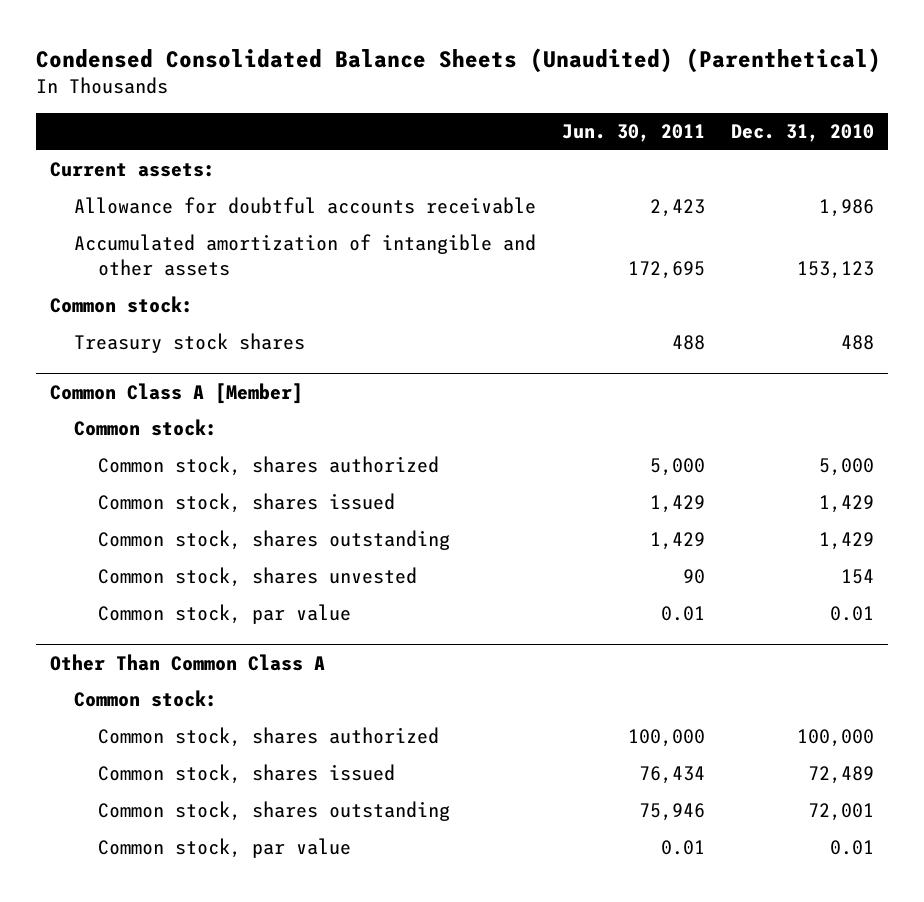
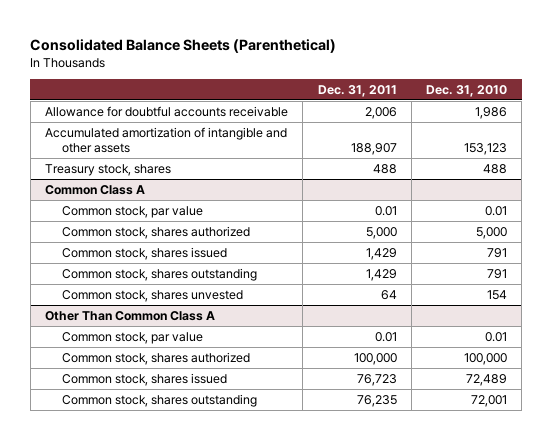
- Condensed Consolidated Balance Sheets (Unaudited) (Parenthetical)
+ Consolidated Balance Sheets (Parenthetical)
- | Jun. 30, 2011 | Dec. 31, 2010
+ | Dec. 31, 2011 | Dec. 31, 2010
- Current assets:
- Common stock:
- Treasury stock shares | 488 | 488
- Common Class A [Member]
- Common stock:
+ Treasury stock, shares | 488 | 488
+ Common Class A
+ Common stock, par value | 0.01 | 0.01
- Common stock, shares issued | 1,429 | 1,429
- Common stock, shares outstanding | 1,429 | 1,429
+ Common stock, shares issued | 1,429 | 791
+ Common stock, shares outstanding | 1,429 | 791
- Common stock, par value | 0.01 | 0.01
@ Other Than Common Class A
- Common stock:
moved up: Common stock, par value | 0.01 | 0.01

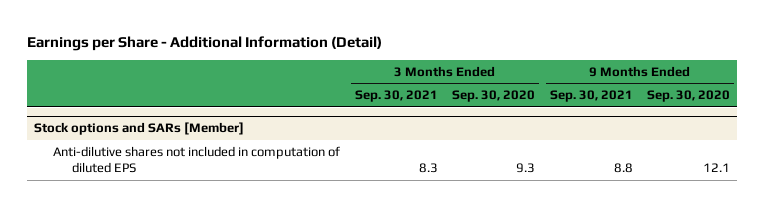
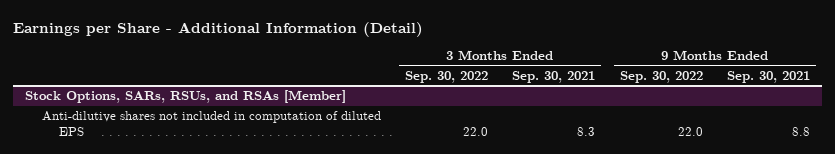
- | 3 Months Ended Sep. 30, 2021 | 3 Months Ended Sep. 30, 2020 | 9 Months Ended Sep. 30, 2021 | 9 Months Ended Sep. 30, 2020
+ | 3 Months Ended Sep. 30, 2022 | 3 Months Ended Sep. 30, 2021 | 9 Months Ended Sep. 30, 2022 | 9 Months Ended Sep. 30, 2021
- Stock options and SARs [Member]
+ Stock Options, SARs, RSUs, and RSAs [Member]

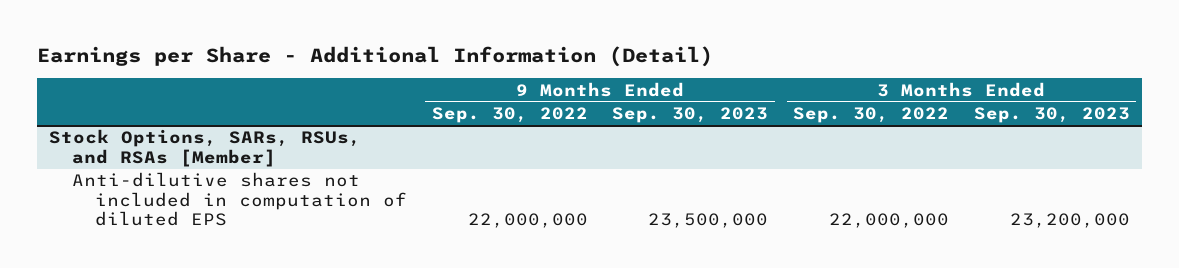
- | 3 Months Ended Sep. 30, 2022 | 3 Months Ended Sep. 30, 2021 | 9 Months Ended Sep. 30, 2022 | 9 Months Ended Sep. 30, 2021
+ | 9 Months Ended Sep. 30, 2022 | 9 Months Ended Sep. 30, 2023 | 3 Months Ended Sep. 30, 2022 | 3 Months Ended Sep. 30, 2023
@ Stock Options, SARs, RSUs, and RSAs [Member]
- Anti-dilutive shares not included in computation of diluted EPS | 22.0 | 8.3 | 22.0 | 8.8
+ Anti-dilutive shares not included in computation of diluted EPS | 22,000,000 | 23,500,000 | 22,000,000 | 23,200,000

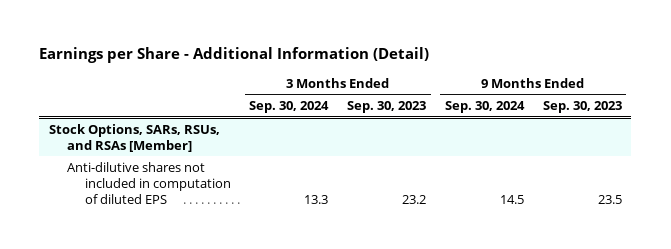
- | 9 Months Ended Sep. 30, 2022 | 9 Months Ended Sep. 30, 2023 | 3 Months Ended Sep. 30, 2022 | 3 Months Ended Sep. 30, 2023
+ | 3 Months Ended Sep. 30, 2024 | 3 Months Ended Sep. 30, 2023 | 9 Months Ended Sep. 30, 2024 | 9 Months Ended Sep. 30, 2023
@ Stock Options, SARs, RSUs, and RSAs [Member]
- Anti-dilutive shares not included in computation of diluted EPS | 22,000,000 | 23,500,000 | 22,000,000 | 23,200,000
+ Anti-dilutive shares not included in computation of diluted EPS | 13.3 | 23.2 | 14.5 | 23.5

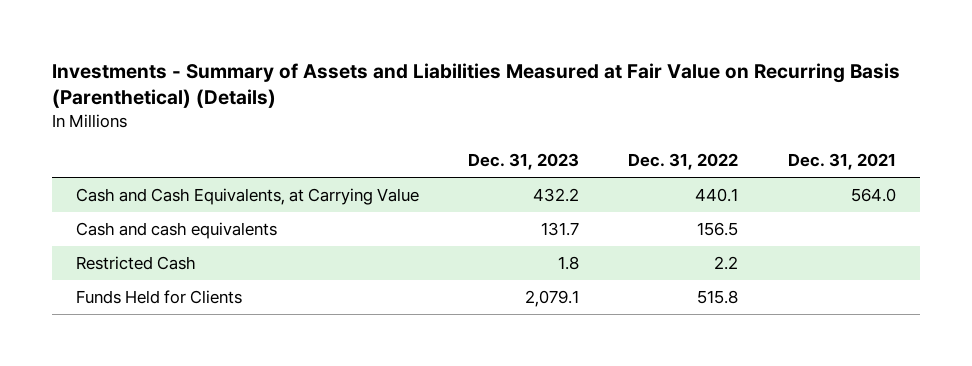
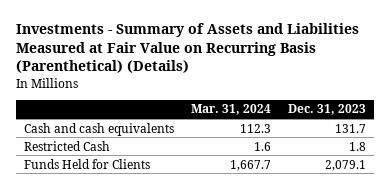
- | Dec. 31, 2023 | Dec. 31, 2022 | Dec. 31, 2021
+ | Mar. 31, 2024 | Dec. 31, 2023
- Cash and Cash Equivalents, at Carrying Value | 432.2 | 440.1 | 564.0

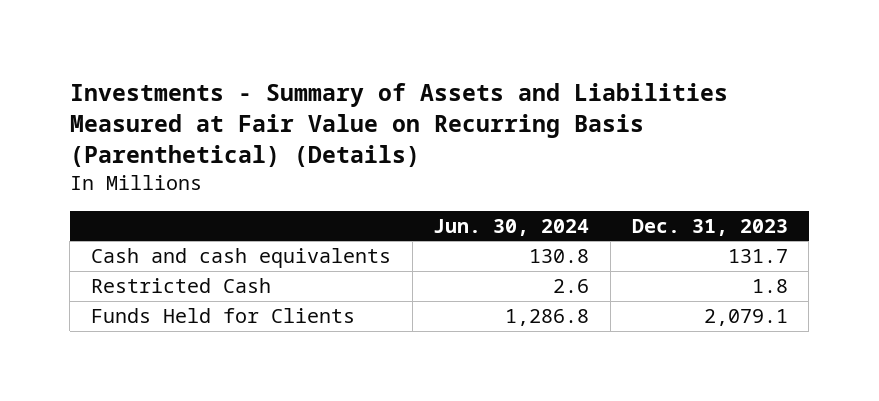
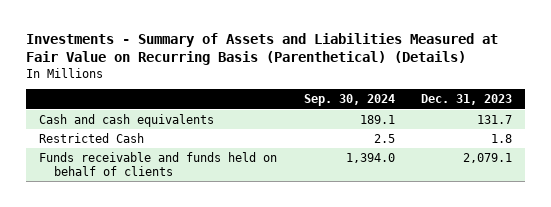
- | Jun. 30, 2024 | Dec. 31, 2023
+ | Sep. 30, 2024 | Dec. 31, 2023
- Funds Held for Clients | 1,286.8 | 2,079.1
+ Funds receivable and funds held on behalf of clients | 1,394.0 | 2,079.1

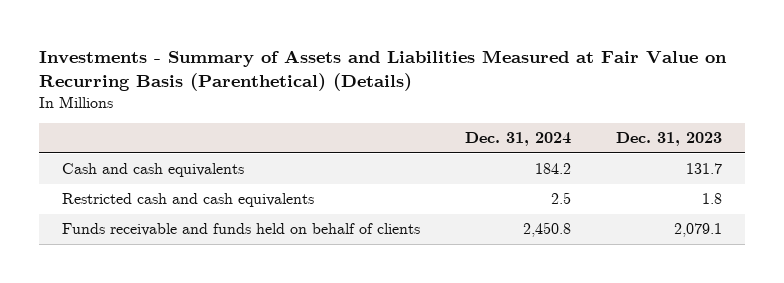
- | Sep. 30, 2024 | Dec. 31, 2023
+ | Dec. 31, 2024 | Dec. 31, 2023
- Restricted Cash | 2.5 | 1.8
+ Restricted cash and cash equivalents | 2.5 | 1.8

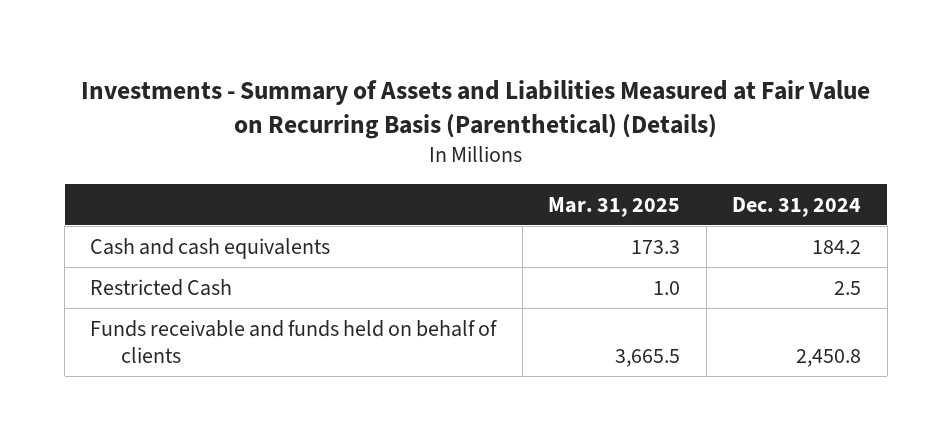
- | Dec. 31, 2024 | Dec. 31, 2023
+ | Mar. 31, 2025 | Dec. 31, 2024
- Restricted cash and cash equivalents | 2.5 | 1.8
+ Restricted Cash | 1.0 | 2.5

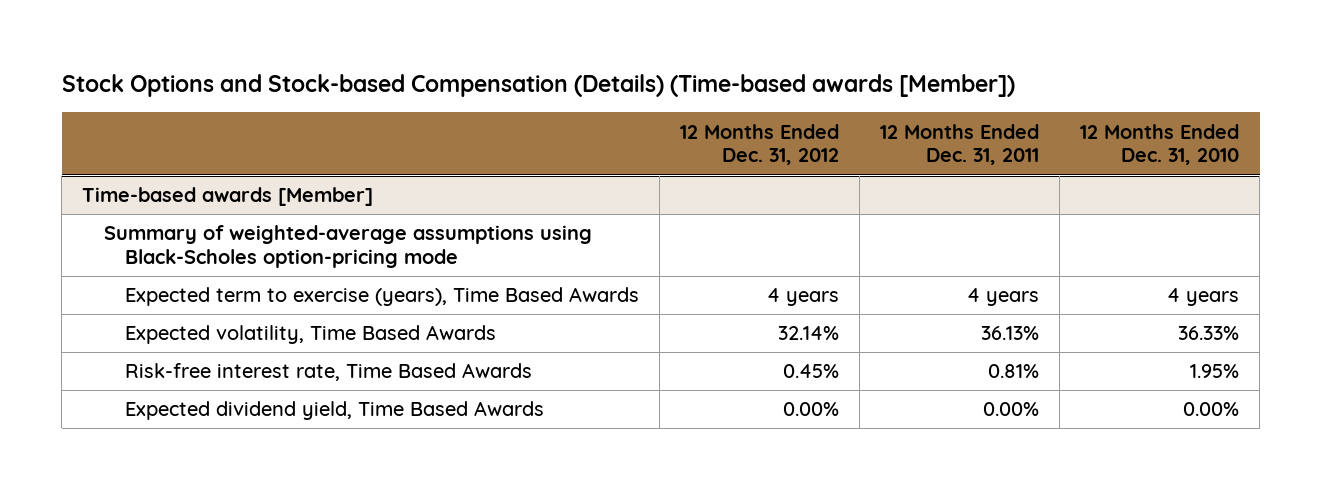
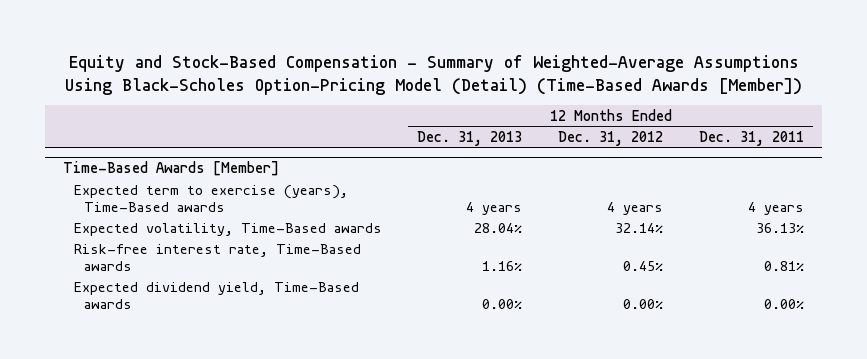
- Stock Options and Stock-based Compensation (Details) (Time-based awards [Member])
+ Equity and Stock-Based Compensation - Summary of Weighted-Average Assumptions Using Black-Scholes Option-Pricing Model (Detail) (Time-Based Awards [Member])
- | 12 Months Ended Dec. 31, 2012 | 12 Months Ended Dec. 31, 2011 | 12 Months Ended Dec. 31, 2010
+ | 12 Months Ended Dec. 31, 2013 | 12 Months Ended Dec. 31, 2012 | 12 Months Ended Dec. 31, 2011
- Time-based awards [Member]
- Summary of weighted-average assumptions using Black-Scholes option-pricing mode
- Expected term to exercise (years), Time Based Awards | 4 years | 4 years | 4 years
- Expected volatility, Time Based Awards | 32.14% | 36.13% | 36.33%
- Risk-free interest rate, Time Based Awards | 0.45% | 0.81% | 1.95%
- Expected dividend yield, Time Based Awards | 0.00% | 0.00% | 0.00%
+ Time-Based Awards [Member]
+ Expected term to exercise (years), Time-Based awards | 4 years | 4 years | 4 years
+ Expected volatility, Time-Based awards | 28.04% | 32.14% | 36.13%
+ Risk-free interest rate, Time-Based awards | 1.16% | 0.45% | 0.81%
+ Expected dividend yield, Time-Based awards | 0.00% | 0.00% | 0.00%

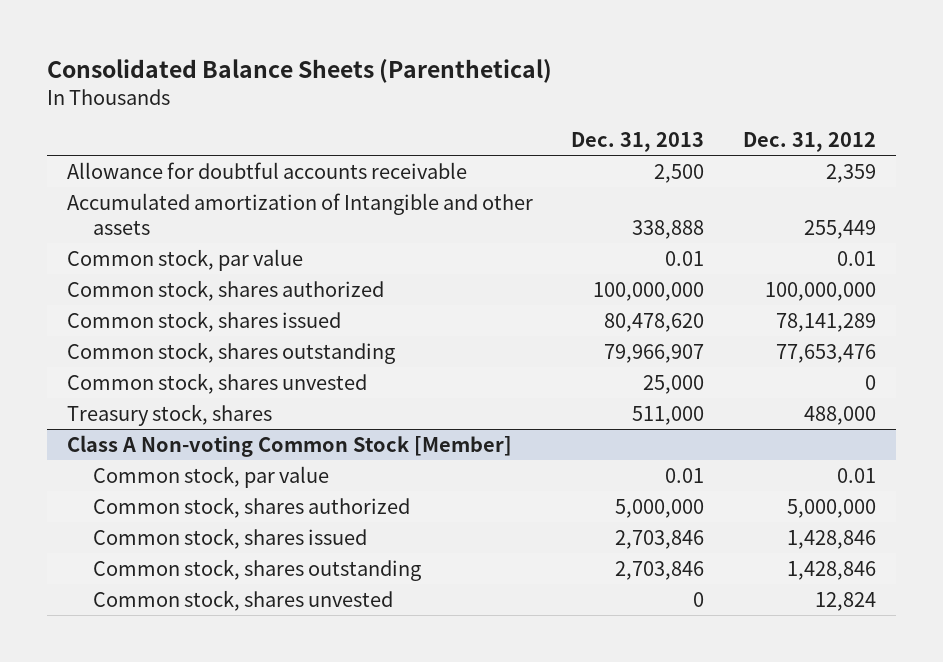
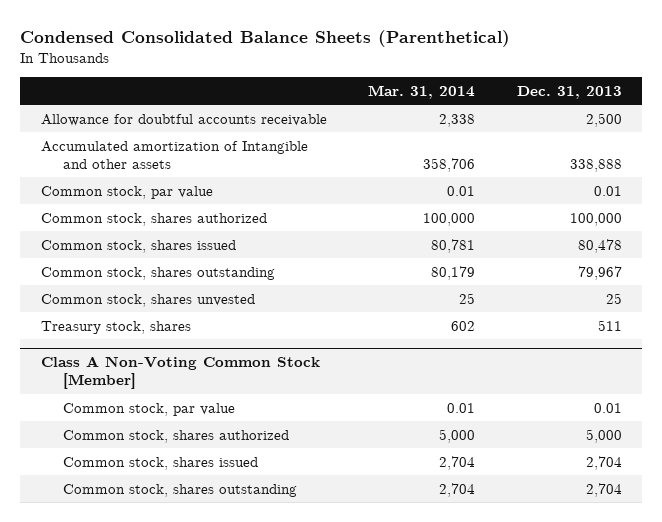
- Consolidated Balance Sheets (Parenthetical)
+ Condensed Consolidated Balance Sheets (Parenthetical)
- | Dec. 31, 2013 | Dec. 31, 2012
+ | Mar. 31, 2014 | Dec. 31, 2013
- Common stock, shares authorized | 100,000,000 | 100,000,000
- Common stock, shares issued | 80,478,620 | 78,141,289
- Common stock, shares outstanding | 79,966,907 | 77,653,476
- Common stock, shares unvested | 25,000 | 0
- Treasury stock, shares | 511,000 | 488,000
- Class A Non-voting Common Stock [Member]
+ Common stock, shares authorized | 100,000 | 100,000
+ Common stock, shares issued | 80,781 | 80,478
+ Common stock, shares outstanding | 80,179 | 79,967
+ Common stock, shares unvested | 25 | 25
+ Treasury stock, shares | 602 | 511
+ Class A Non-Voting Common Stock [Member]
- Common stock, shares authorized | 5,000,000 | 5,000,000
- Common stock, shares issued | 2,703,846 | 1,428,846
- Common stock, shares outstanding | 2,703,846 | 1,428,846
- Common stock, shares unvested | 0 | 12,824
+ Common stock, shares authorized | 5,000 | 5,000
+ Common stock, shares issued | 2,704 | 2,704
+ Common stock, shares outstanding | 2,704 | 2,704

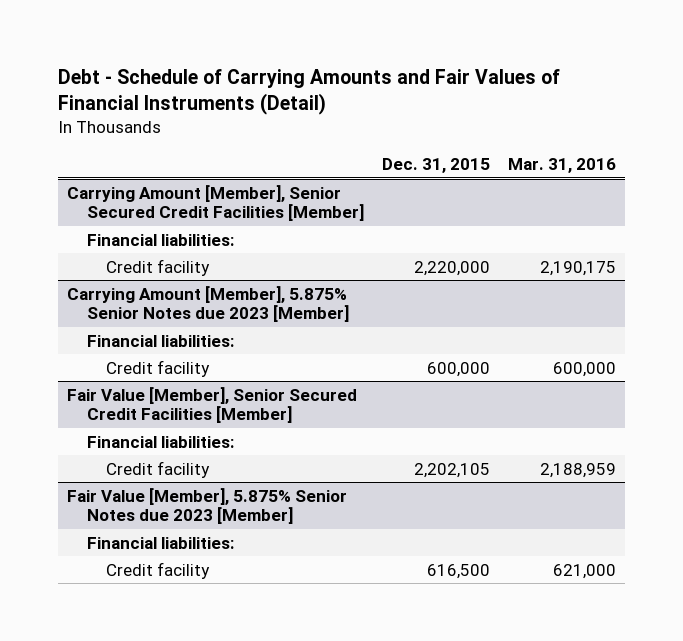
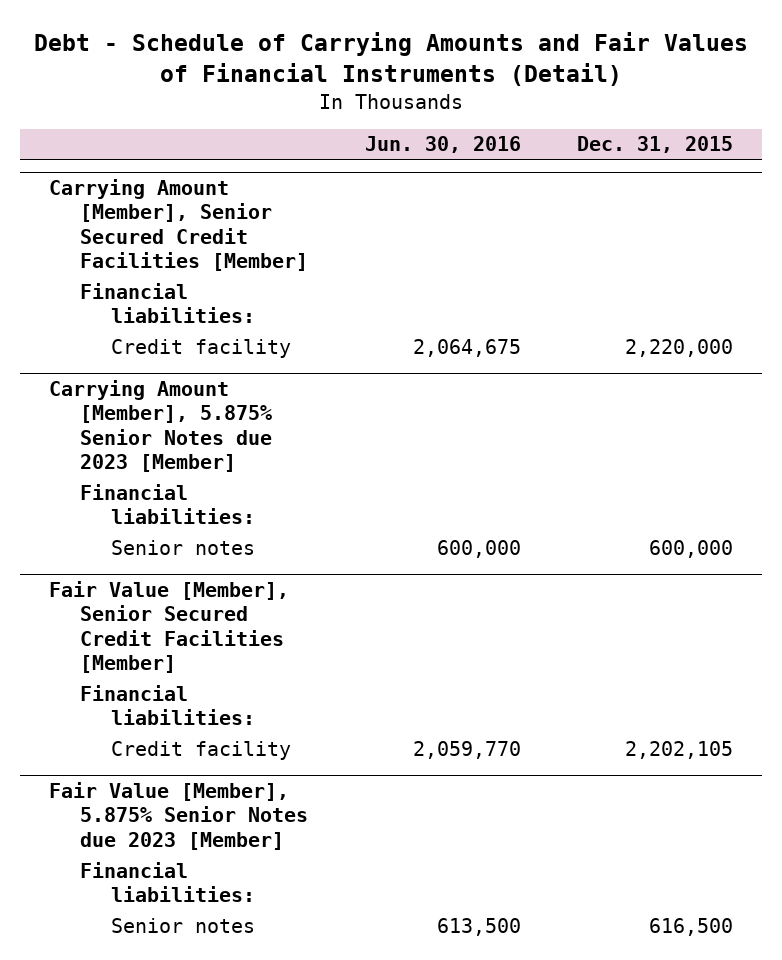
- | Dec. 31, 2015 | Mar. 31, 2016
+ | Jun. 30, 2016 | Dec. 31, 2015
@ Carrying Amount [Member], 5.875% Senior Notes due 2023 [Member]
- Credit facility | 600,000 | 600,000
+ Senior notes | 600,000 | 600,000
@ Fair Value [Member], 5.875% Senior Notes due 2023 [Member]
- Credit facility | 616,500 | 621,000
+ Senior notes | 613,500 | 616,500

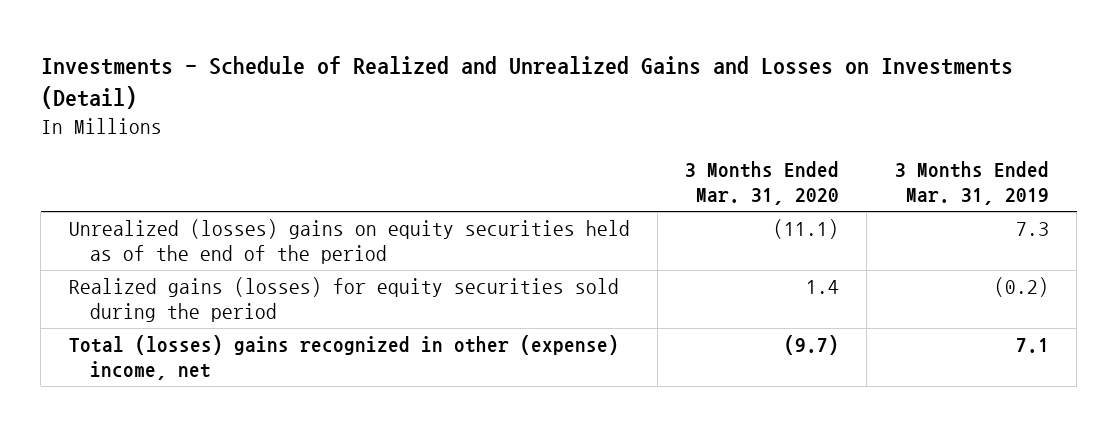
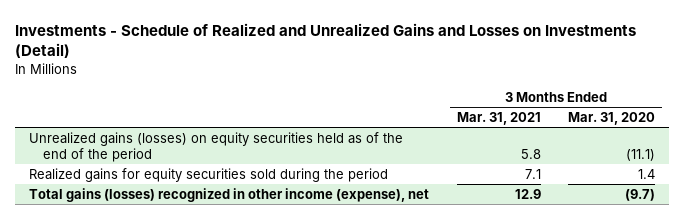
- | 3 Months Ended Mar. 31, 2020 | 3 Months Ended Mar. 31, 2019
+ | 3 Months Ended Mar. 31, 2021 | 3 Months Ended Mar. 31, 2020
- Unrealized (losses) gains on equity securities held as of the end of the period | (11.1) | 7.3
- Realized gains (losses) for equity securities sold during the period | 1.4 | (0.2)
- Total (losses) gains recognized in other (expense) income, net | (9.7) | 7.1
+ Unrealized gains (losses) on equity securities held as of the end of the period | 5.8 | (11.1)
+ Realized gains for equity securities sold during the period | 7.1 | 1.4
+ Total gains (losses) recognized in other income (expense), net | 12.9 | (9.7)

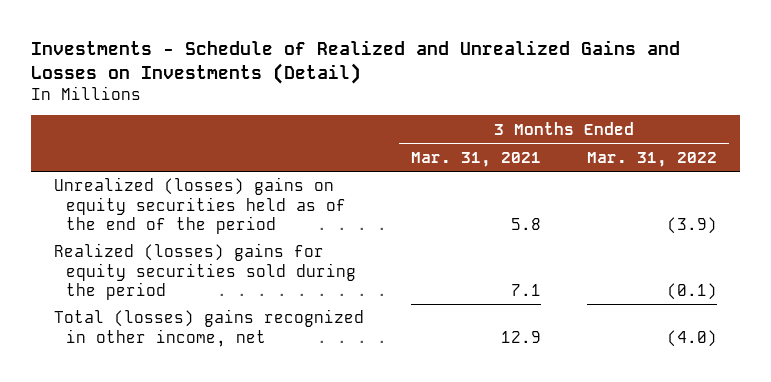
- | 3 Months Ended Mar. 31, 2021 | 3 Months Ended Mar. 31, 2020
+ | 3 Months Ended Mar. 31, 2021 | 3 Months Ended Mar. 31, 2022
- Unrealized gains (losses) on equity securities held as of the end of the period | 5.8 | (11.1)
- Realized gains for equity securities sold during the period | 7.1 | 1.4
- Total gains (losses) recognized in other income (expense), net | 12.9 | (9.7)
+ Unrealized (losses) gains on equity securities held as of the end of the period | 5.8 | (3.9)
+ Realized (losses) gains for equity securities sold during the period | 7.1 | (0.1)
+ Total (losses) gains recognized in other income, net | 12.9 | (4.0)

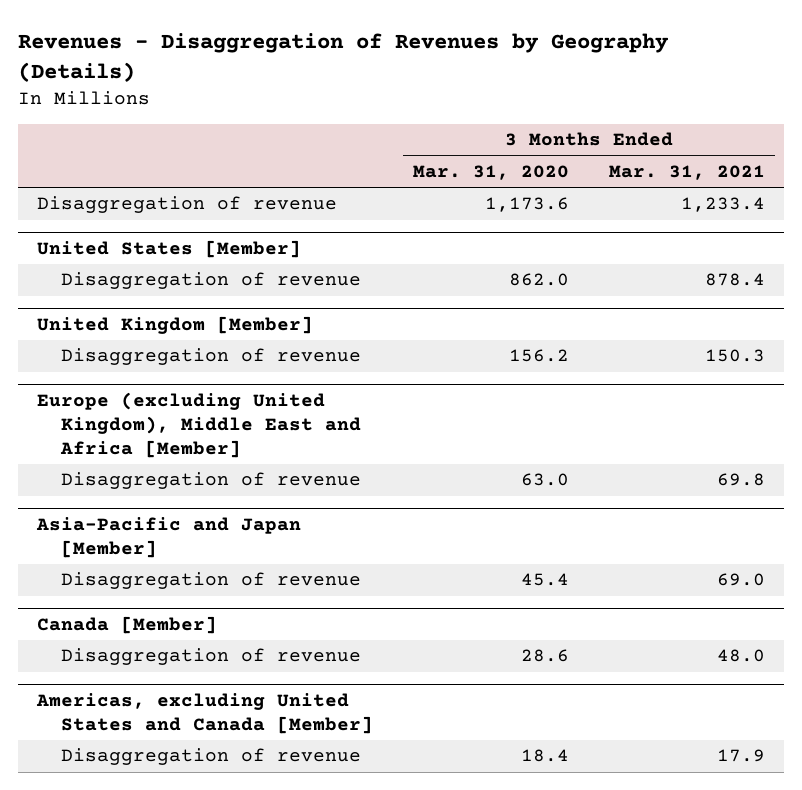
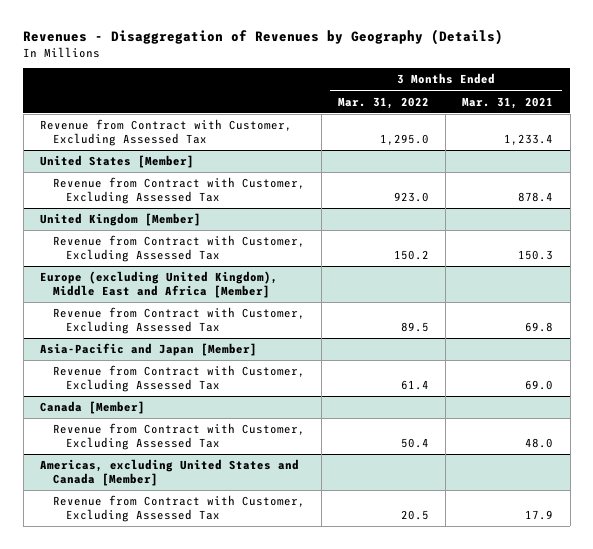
- | 3 Months Ended Mar. 31, 2020 | 3 Months Ended Mar. 31, 2021
+ | 3 Months Ended Mar. 31, 2022 | 3 Months Ended Mar. 31, 2021
- Disaggregation of revenue | 1,173.6 | 1,233.4
+ Revenue from Contract with Customer, Excluding Assessed Tax | 1,295.0 | 1,233.4
@ United States [Member]
- Disaggregation of revenue | 862.0 | 878.4
+ Revenue from Contract with Customer, Excluding Assessed Tax | 923.0 | 878.4
@ United Kingdom [Member]
- Disaggregation of revenue | 156.2 | 150.3
+ Revenue from Contract with Customer, Excluding Assessed Tax | 150.2 | 150.3
@ Europe (excluding United Kingdom), Middle East and Africa [Member]
- Disaggregation of revenue | 63.0 | 69.8
+ Revenue from Contract with Customer, Excluding Assessed Tax | 89.5 | 69.8
@ Asia-Pacific and Japan [Member]
- Disaggregation of revenue | 45.4 | 69.0
+ Revenue from Contract with Customer, Excluding Assessed Tax | 61.4 | 69.0
@ Canada [Member]
- Disaggregation of revenue | 28.6 | 48.0
+ Revenue from Contract with Customer, Excluding Assessed Tax | 50.4 | 48.0
@ Americas, excluding United States and Canada [Member]
- Disaggregation of revenue | 18.4 | 17.9
+ Revenue from Contract with Customer, Excluding Assessed Tax | 20.5 | 17.9

